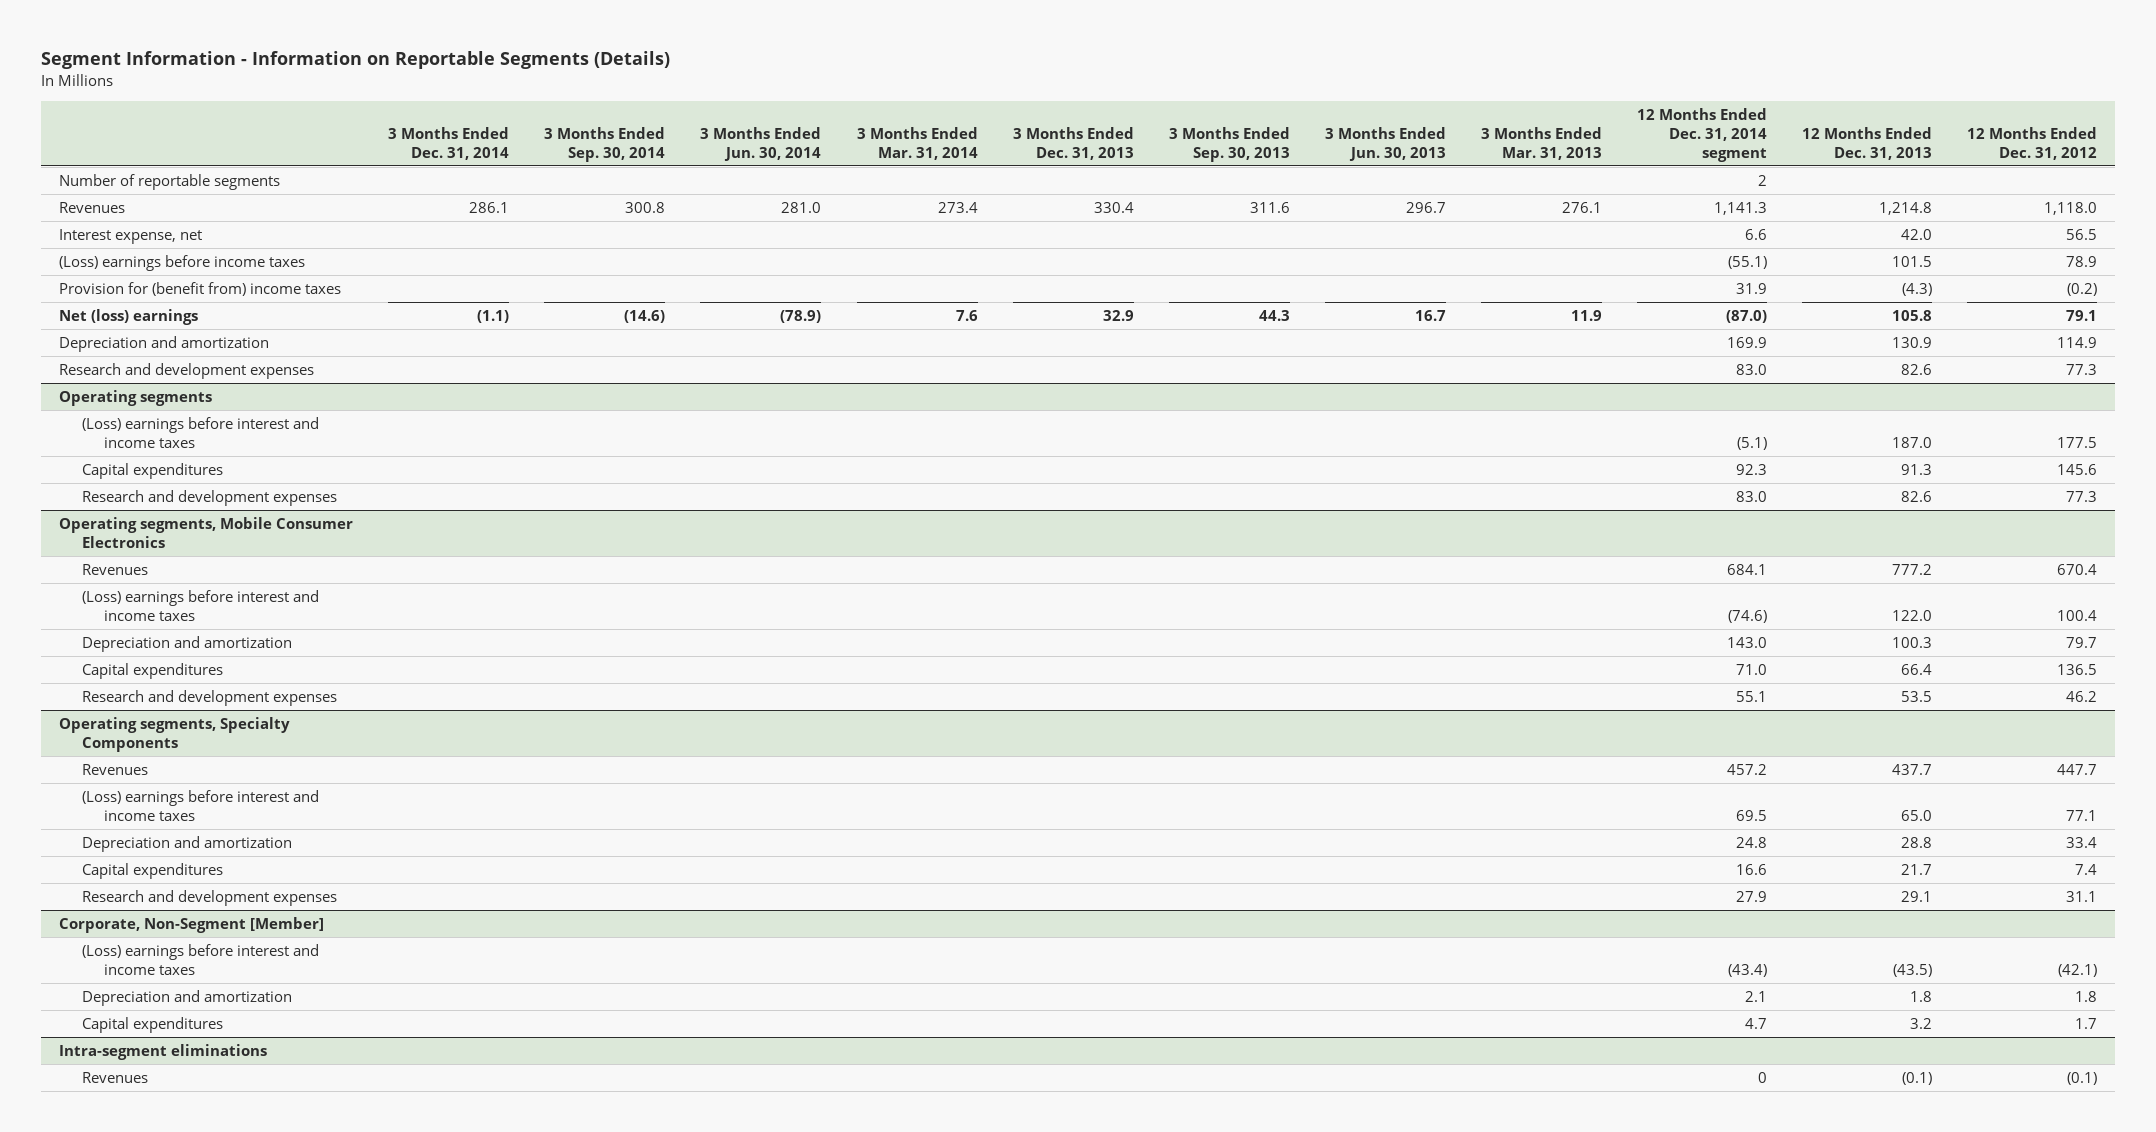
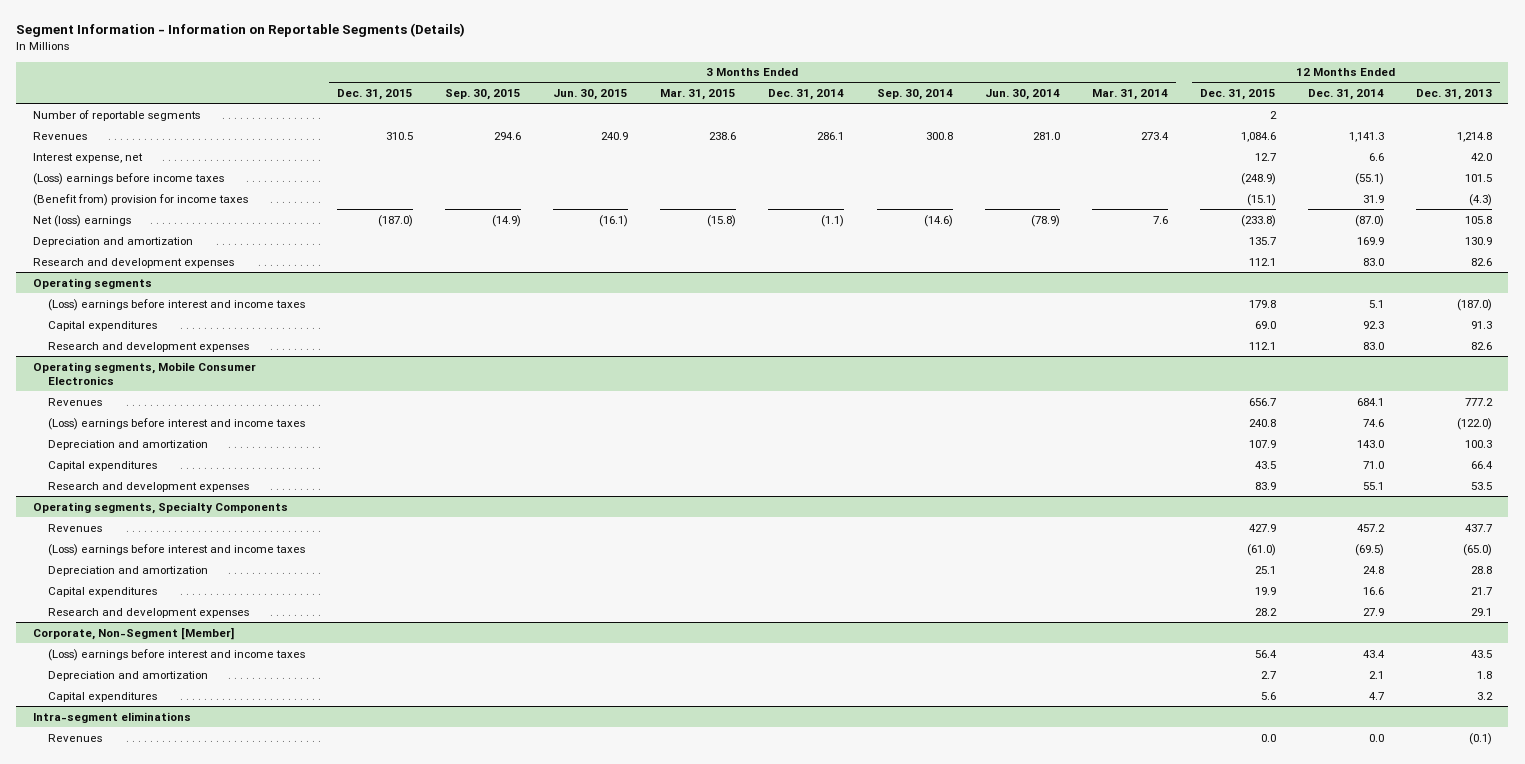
- | 3 Months Ended Dec. 31, 2014 | 3 Months Ended Sep. 30, 2014 | 3 Months Ended Jun. 30, 2014 | 3 Months Ended Mar. 31, 2014 | 3 Months Ended Dec. 31, 2013 | 3 Months Ended Sep. 30, 2013 | 3 Months Ended Jun. 30, 2013 | 3 Months Ended Mar. 31, 2013 | 12 Months Ended Dec. 31, 2014 segment | 12 Months Ended Dec. 31, 2013 | 12 Months Ended Dec. 31, 2012
+ | 3 Months Ended Dec. 31, 2015 | 3 Months Ended Sep. 30, 2015 | 3 Months Ended Jun. 30, 2015 | 3 Months Ended Mar. 31, 2015 | 3 Months Ended Dec. 31, 2014 | 3 Months Ended Sep. 30, 2014 | 3 Months Ended Jun. 30, 2014 | 3 Months Ended Mar. 31, 2014 | 12 Months Ended Dec. 31, 2015 | 12 Months Ended Dec. 31, 2014 | 12 Months Ended Dec. 31, 2013
- Provision for (benefit from) income taxes | | | | | | | | | 31.9 | (4.3) | (0.2)
+ (Benefit from) provision for income taxes | | | | | | | | | (15.1) | 31.9 | (4.3)
@ Operating segments
- (Loss) earnings before interest and income taxes | | | | | | | | | (5.1) | 187.0 | 177.5
+ (Loss) earnings before interest and income taxes | | | | | | | | | 179.8 | 5.1 | (187.0)
@ Operating segments, Mobile Consumer Electronics
- (Loss) earnings before interest and income taxes | | | | | | | | | (74.6) | 122.0 | 100.4
+ (Loss) earnings before interest and income taxes | | | | | | | | | 240.8 | 74.6 | (122.0)
@ Operating segments, Specialty Components
- (Loss) earnings before interest and income taxes | | | | | | | | | 69.5 | 65.0 | 77.1
+ (Loss) earnings before interest and income taxes | | | | | | | | | (61.0) | (69.5) | (65.0)
@ Corporate, Non-Segment [Member]
- (Loss) earnings before interest and income taxes | | | | | | | | | (43.4) | (43.5) | (42.1)
+ (Loss) earnings before interest and income taxes | | | | | | | | | 56.4 | 43.4 | 43.5

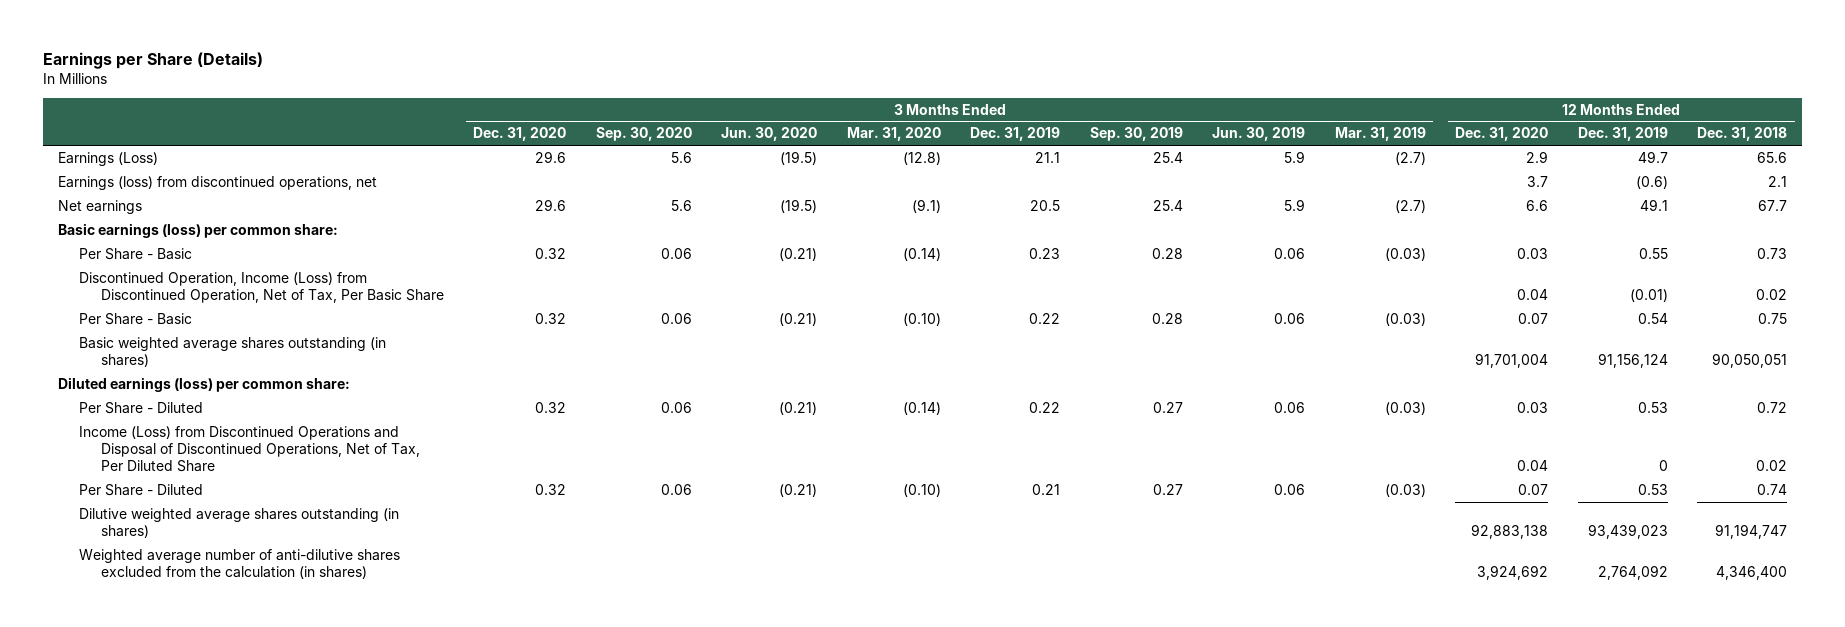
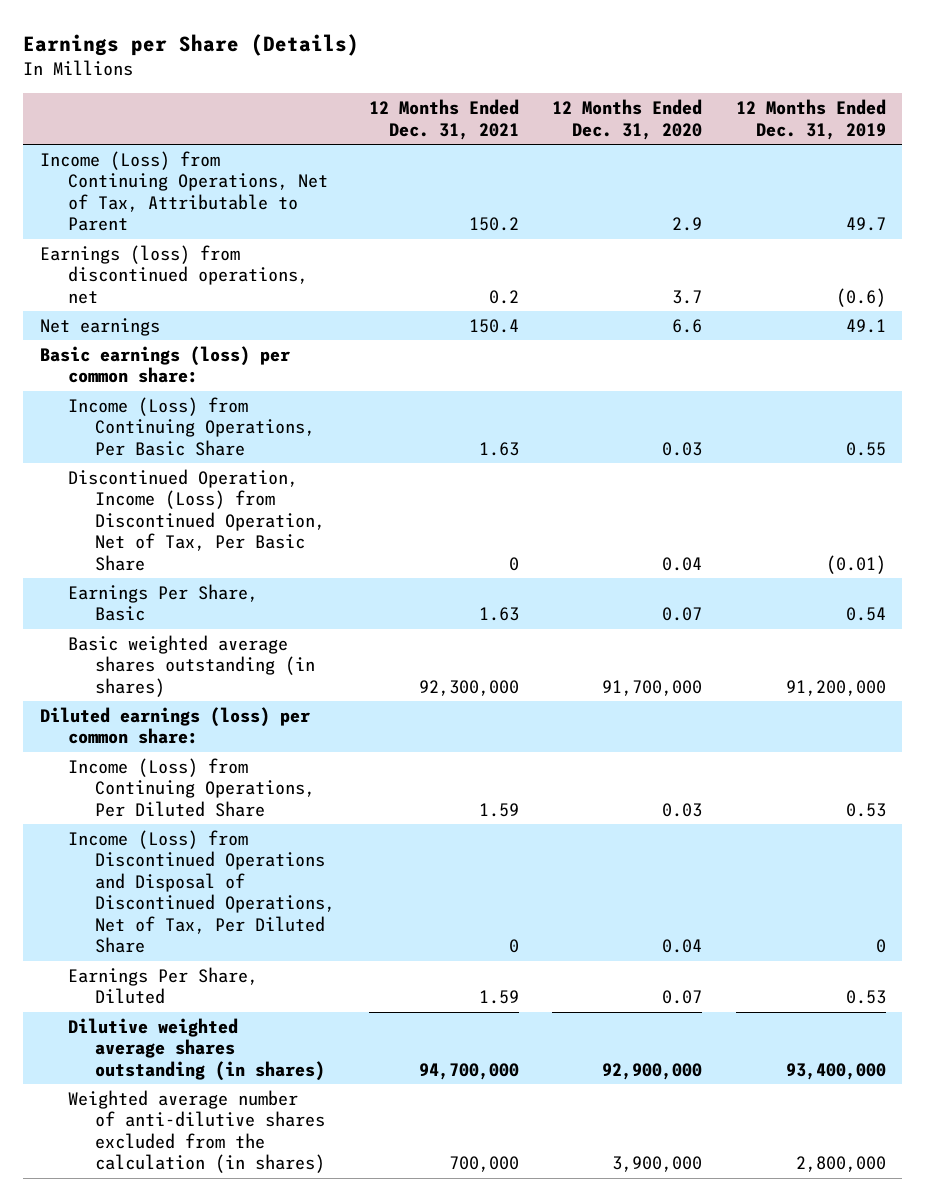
- | 3 Months Ended Dec. 31, 2020 | 3 Months Ended Sep. 30, 2020 | 3 Months Ended Jun. 30, 2020 | 3 Months Ended Mar. 31, 2020 | 3 Months Ended Dec. 31, 2019 | 3 Months Ended Sep. 30, 2019 | 3 Months Ended Jun. 30, 2019 | 3 Months Ended Mar. 31, 2019 | 12 Months Ended Dec. 31, 2020 | 12 Months Ended Dec. 31, 2019 | 12 Months Ended Dec. 31, 2018
+ | 12 Months Ended Dec. 31, 2021 | 12 Months Ended Dec. 31, 2020 | 12 Months Ended Dec. 31, 2019
- Earnings (Loss) | 29.6 | 5.6 | (19.5) | (12.8) | 21.1 | 25.4 | 5.9 | (2.7) | 2.9 | 49.7 | 65.6
+ Income (Loss) from Continuing Operations, Net of Tax, Attributable to Parent | 150.2 | 2.9 | 49.7
- Per Share - Basic | 0.32 | 0.06 | (0.21) | (0.14) | 0.23 | 0.28 | 0.06 | (0.03) | 0.03 | 0.55 | 0.73
+ Income (Loss) from Continuing Operations, Per Basic Share | 1.63 | 0.03 | 0.55
- Per Share - Basic | 0.32 | 0.06 | (0.21) | (0.10) | 0.22 | 0.28 | 0.06 | (0.03) | 0.07 | 0.54 | 0.75
- Basic weighted average shares outstanding (in shares) | | | | | | | | | 91,701,004 | 91,156,124 | 90,050,051
+ Earnings Per Share, Basic | 1.63 | 0.07 | 0.54
+ Basic weighted average shares outstanding (in shares) | 92,300,000 | 91,700,000 | 91,200,000
- Per Share - Diluted | 0.32 | 0.06 | (0.21) | (0.14) | 0.22 | 0.27 | 0.06 | (0.03) | 0.03 | 0.53 | 0.72
+ Income (Loss) from Continuing Operations, Per Diluted Share | 1.59 | 0.03 | 0.53
- Per Share - Diluted | 0.32 | 0.06 | (0.21) | (0.10) | 0.21 | 0.27 | 0.06 | (0.03) | 0.07 | 0.53 | 0.74
- Dilutive weighted average shares outstanding (in shares) | | | | | | | | | 92,883,138 | 93,439,023 | 91,194,747
- Weighted average number of anti-dilutive shares excluded from the calculation (in shares) | | | | | | | | | 3,924,692 | 2,764,092 | 4,346,400
+ Earnings Per Share, Diluted | 1.59 | 0.07 | 0.53
+ Dilutive weighted average shares outstanding (in shares) | 94,700,000 | 92,900,000 | 93,400,000
+ Weighted average number of anti-dilutive shares excluded from the calculation (in shares) | 700,000 | 3,900,000 | 2,800,000

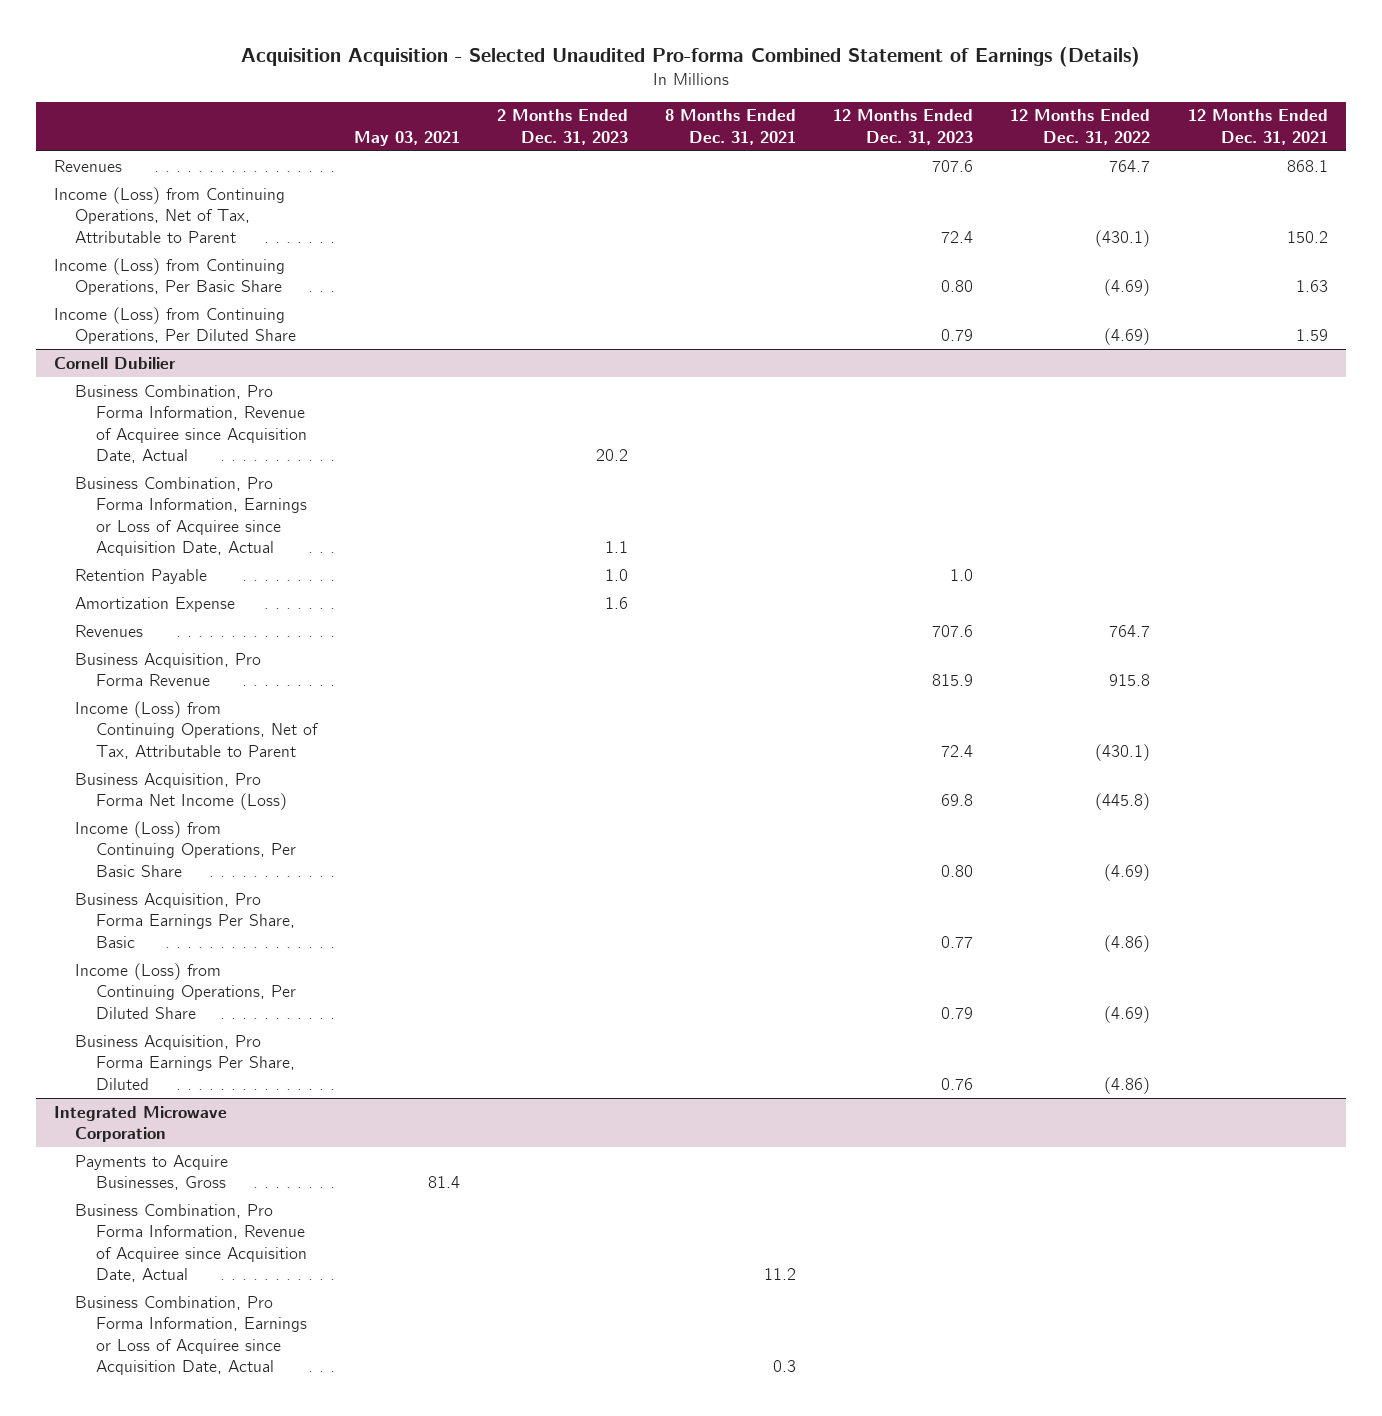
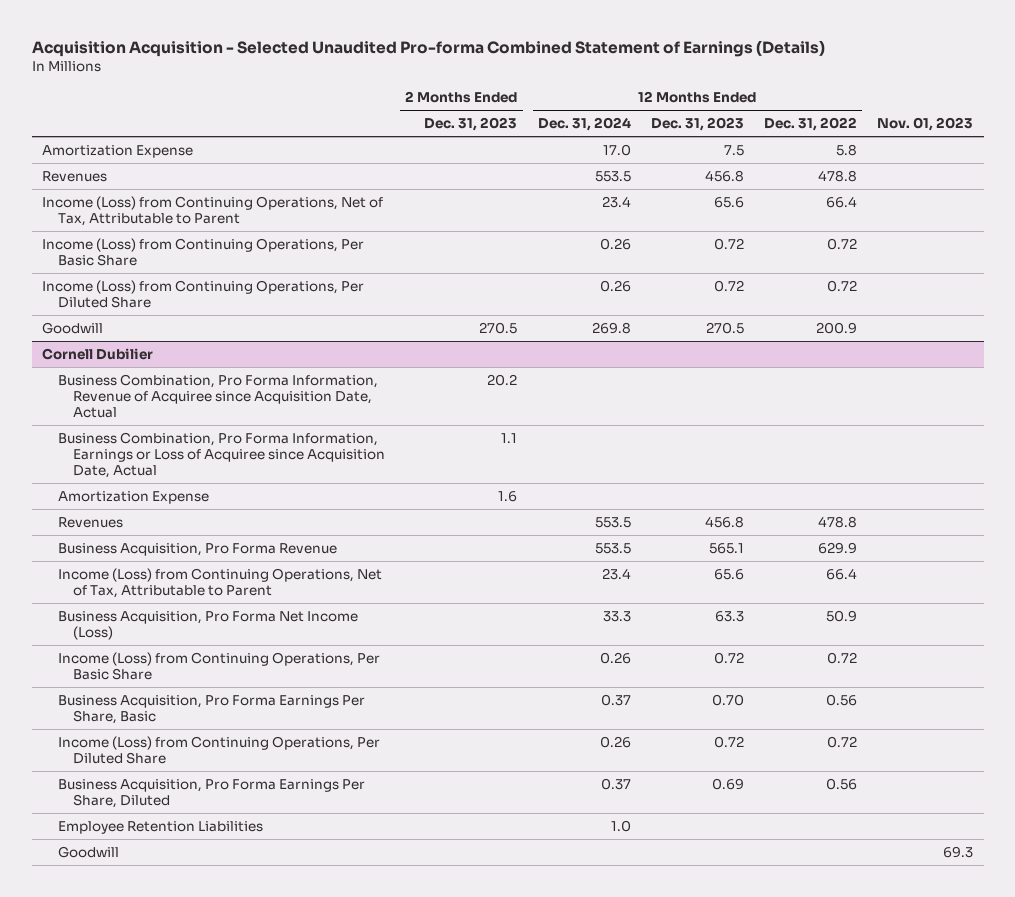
- | May 03, 2021 | 2 Months Ended Dec. 31, 2023 | 8 Months Ended Dec. 31, 2021 | 12 Months Ended Dec. 31, 2023 | 12 Months Ended Dec. 31, 2022 | 12 Months Ended Dec. 31, 2021
+ | 2 Months Ended Dec. 31, 2023 | 12 Months Ended Dec. 31, 2024 | 12 Months Ended Dec. 31, 2023 | 12 Months Ended Dec. 31, 2022 | Nov. 01, 2023
- Revenues | | | | 707.6 | 764.7 | 868.1
- Income (Loss) from Continuing Operations, Net of Tax, Attributable to Parent | | | | 72.4 | (430.1) | 150.2
- Income (Loss) from Continuing Operations, Per Basic Share | | | | 0.80 | (4.69) | 1.63
- Income (Loss) from Continuing Operations, Per Diluted Share | | | | 0.79 | (4.69) | 1.59
+ Amortization Expense | | 17.0 | 7.5 | 5.8 |
+ Revenues | | 553.5 | 456.8 | 478.8 |
+ Income (Loss) from Continuing Operations, Net of Tax, Attributable to Parent | | 23.4 | 65.6 | 66.4 |
+ Income (Loss) from Continuing Operations, Per Basic Share | | 0.26 | 0.72 | 0.72 |
+ Income (Loss) from Continuing Operations, Per Diluted Share | | 0.26 | 0.72 | 0.72 |
+ Goodwill | 270.5 | 269.8 | 270.5 | 200.9 |
@ Cornell Dubilier
- Retention Payable | | 1.0 | | 1.0 | |
- Revenues | | | | 707.6 | 764.7 |
- Business Acquisition, Pro Forma Revenue | | | | 815.9 | 915.8 |
- Income (Loss) from Continuing Operations, Net of Tax, Attributable to Parent | | | | 72.4 | (430.1) |
- Business Acquisition, Pro Forma Net Income (Loss) | | | | 69.8 | (445.8) |
- Income (Loss) from Continuing Operations, Per Basic Share | | | | 0.80 | (4.69) |
- Business Acquisition, Pro Forma Earnings Per Share, Basic | | | | 0.77 | (4.86) |
- Income (Loss) from Continuing Operations, Per Diluted Share | | | | 0.79 | (4.69) |
- Business Acquisition, Pro Forma Earnings Per Share, Diluted | | | | 0.76 | (4.86) |
- Integrated Microwave Corporation
- Payments to Acquire Businesses, Gross | 81.4 | | | | |
- Business Combination, Pro Forma Information, Revenue of Acquiree since Acquisition Date, Actual | | | 11.2 | | |
- Business Combination, Pro Forma Information, Earnings or Loss of Acquiree since Acquisition Date, Actual | | | 0.3 | | |
@ Cornell Dubilier
+ Revenues | | 553.5 | 456.8 | 478.8 |
+ Business Acquisition, Pro Forma Revenue | | 553.5 | 565.1 | 629.9 |
+ Income (Loss) from Continuing Operations, Net of Tax, Attributable to Parent | | 23.4 | 65.6 | 66.4 |
+ Business Acquisition, Pro Forma Net Income (Loss) | | 33.3 | 63.3 | 50.9 |
+ Income (Loss) from Continuing Operations, Per Basic Share | | 0.26 | 0.72 | 0.72 |
+ Business Acquisition, Pro Forma Earnings Per Share, Basic | | 0.37 | 0.70 | 0.56 |
+ Income (Loss) from Continuing Operations, Per Diluted Share | | 0.26 | 0.72 | 0.72 |
+ Business Acquisition, Pro Forma Earnings Per Share, Diluted | | 0.37 | 0.69 | 0.56 |
+ Employee Retention Liabilities | | 1.0 | | |
+ Goodwill | | | | | 69.3

